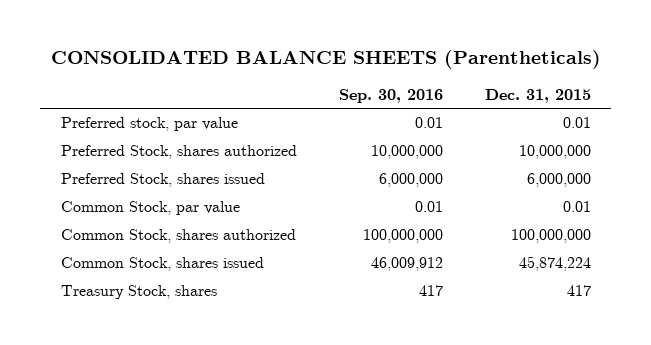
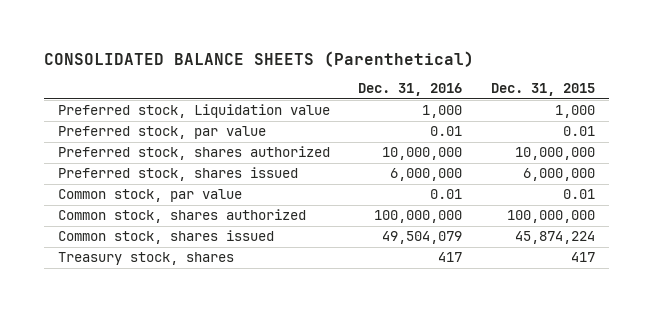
- CONSOLIDATED BALANCE SHEETS (Parentheticals)
+ CONSOLIDATED BALANCE SHEETS (Parenthetical)
- | Sep. 30, 2016 | Dec. 31, 2015
+ | Dec. 31, 2016 | Dec. 31, 2015
+ Preferred stock, Liquidation value | 1,000 | 1,000
- Preferred Stock, shares authorized | 10,000,000 | 10,000,000
- Preferred Stock, shares issued | 6,000,000 | 6,000,000
- Common Stock, par value | 0.01 | 0.01
- Common Stock, shares authorized | 100,000,000 | 100,000,000
- Common Stock, shares issued | 46,009,912 | 45,874,224
- Treasury Stock, shares | 417 | 417
+ Preferred stock, shares authorized | 10,000,000 | 10,000,000
+ Preferred stock, shares issued | 6,000,000 | 6,000,000
+ Common stock, par value | 0.01 | 0.01
+ Common stock, shares authorized | 100,000,000 | 100,000,000
+ Common stock, shares issued | 49,504,079 | 45,874,224
+ Treasury stock, shares | 417 | 417

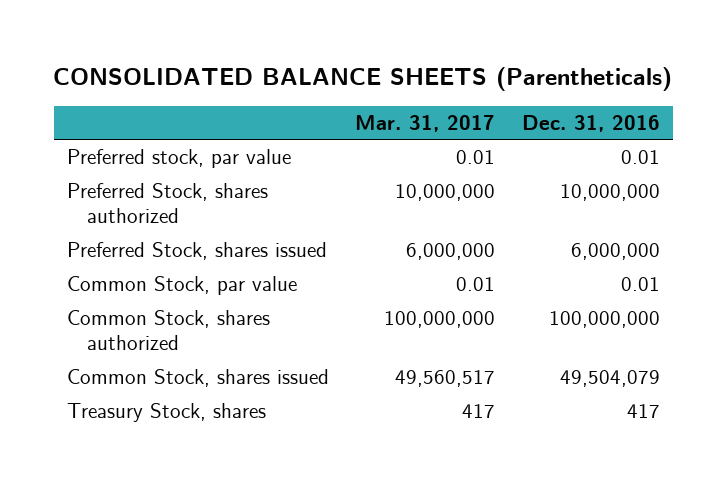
- CONSOLIDATED BALANCE SHEETS (Parenthetical)
+ CONSOLIDATED BALANCE SHEETS (Parentheticals)
- | Dec. 31, 2016 | Dec. 31, 2015
+ | Mar. 31, 2017 | Dec. 31, 2016
- Preferred stock, Liquidation value | 1,000 | 1,000
- Preferred stock, shares authorized | 10,000,000 | 10,000,000
- Preferred stock, shares issued | 6,000,000 | 6,000,000
- Common stock, par value | 0.01 | 0.01
- Common stock, shares authorized | 100,000,000 | 100,000,000
- Common stock, shares issued | 49,504,079 | 45,874,224
- Treasury stock, shares | 417 | 417
+ Preferred Stock, shares authorized | 10,000,000 | 10,000,000
+ Preferred Stock, shares issued | 6,000,000 | 6,000,000
+ Common Stock, par value | 0.01 | 0.01
+ Common Stock, shares authorized | 100,000,000 | 100,000,000
+ Common Stock, shares issued | 49,560,517 | 49,504,079
+ Treasury Stock, shares | 417 | 417

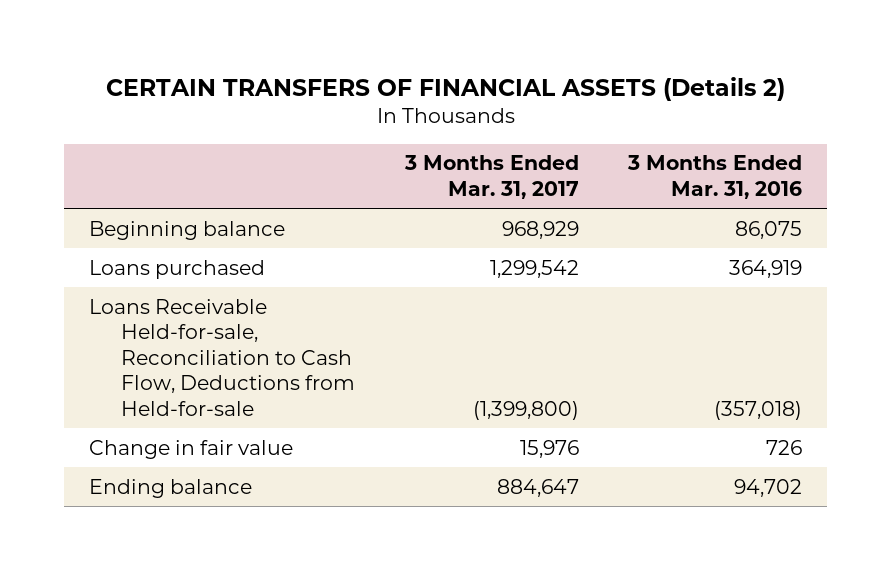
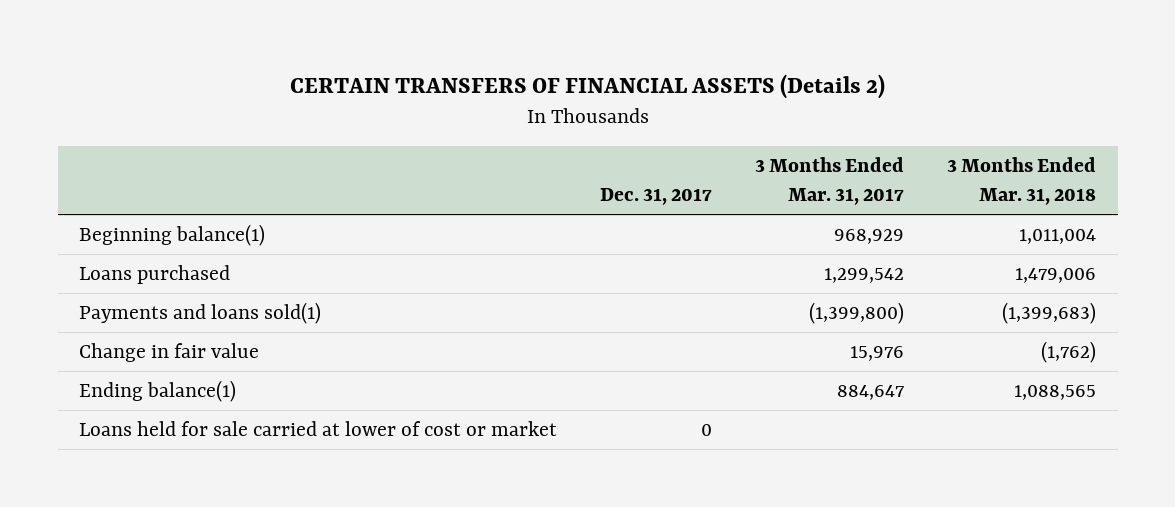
- | 3 Months Ended Mar. 31, 2017 | 3 Months Ended Mar. 31, 2016
+ | Dec. 31, 2017 | 3 Months Ended Mar. 31, 2017 | 3 Months Ended Mar. 31, 2018
- Beginning balance | 968,929 | 86,075
+ Beginning balance(1) | | 968,929 | 1,011,004
- Loans Receivable Held-for-sale, Reconciliation to Cash Flow, Deductions from Held-for-sale | (1,399,800) | (357,018)
+ Payments and loans sold(1) | | (1,399,800) | (1,399,683)
- Ending balance | 884,647 | 94,702
+ Ending balance(1) | | 884,647 | 1,088,565
+ Loans held for sale carried at lower of cost or market | 0 | |

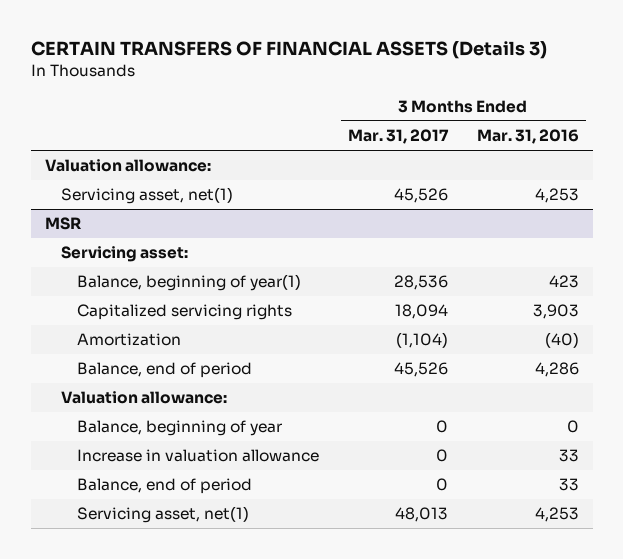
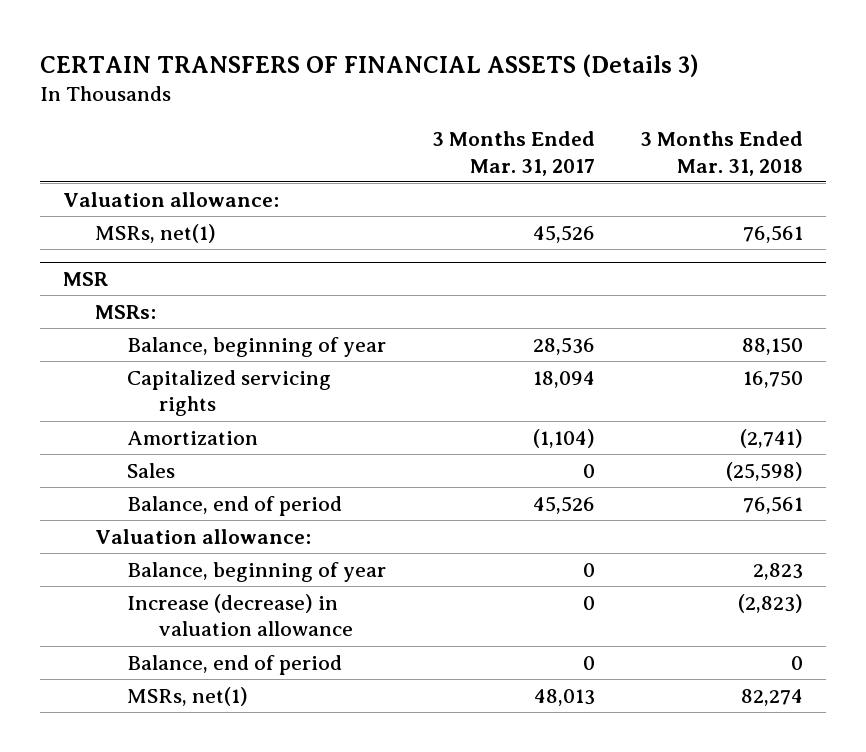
- | 3 Months Ended Mar. 31, 2017 | 3 Months Ended Mar. 31, 2016
+ | 3 Months Ended Mar. 31, 2017 | 3 Months Ended Mar. 31, 2018
- Servicing asset, net(1) | 45,526 | 4,253
+ MSRs, net(1) | 45,526 | 76,561
@ MSR
- Servicing asset:
- Balance, beginning of year(1) | 28,536 | 423
+ MSRs:
+ Balance, beginning of year | 28,536 | 88,150
+ Sales | 0 | (25,598)
- Increase in valuation allowance | 0 | 33
+ Increase (decrease) in valuation allowance | 0 | (2,823)
- Servicing asset, net(1) | 48,013 | 4,253
+ MSRs, net(1) | 48,013 | 82,274

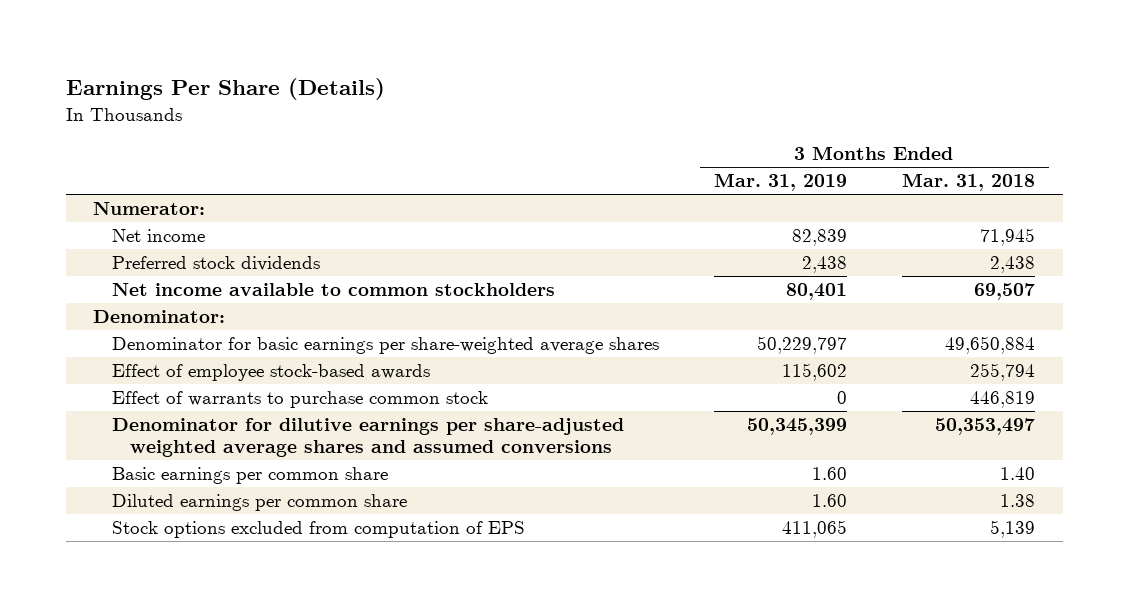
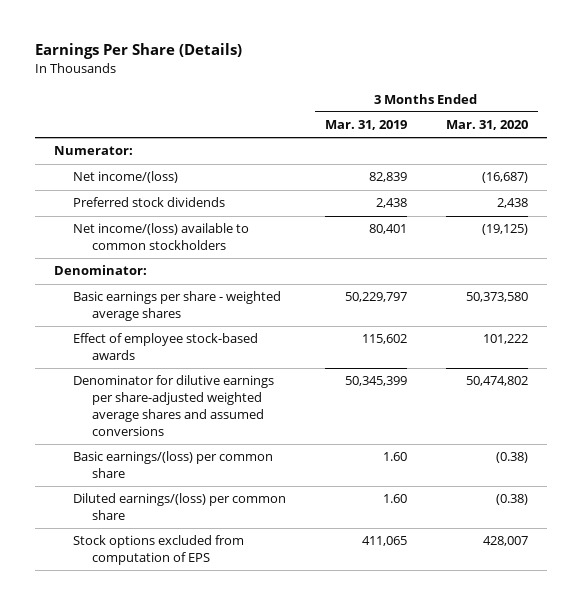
- | 3 Months Ended Mar. 31, 2019 | 3 Months Ended Mar. 31, 2018
+ | 3 Months Ended Mar. 31, 2019 | 3 Months Ended Mar. 31, 2020
- Net income | 82,839 | 71,945
+ Net income/(loss) | 82,839 | (16,687)
- Net income available to common stockholders | 80,401 | 69,507
+ Net income/(loss) available to common stockholders | 80,401 | (19,125)
- Denominator for basic earnings per share-weighted average shares | 50,229,797 | 49,650,884
+ Basic earnings per share - weighted average shares | 50,229,797 | 50,373,580
- Effect of warrants to purchase common stock | 0 | 446,819
- Basic earnings per common share | 1.60 | 1.40
- Diluted earnings per common share | 1.60 | 1.38
+ Basic earnings/(loss) per common share | 1.60 | (0.38)
+ Diluted earnings/(loss) per common share | 1.60 | (0.38)

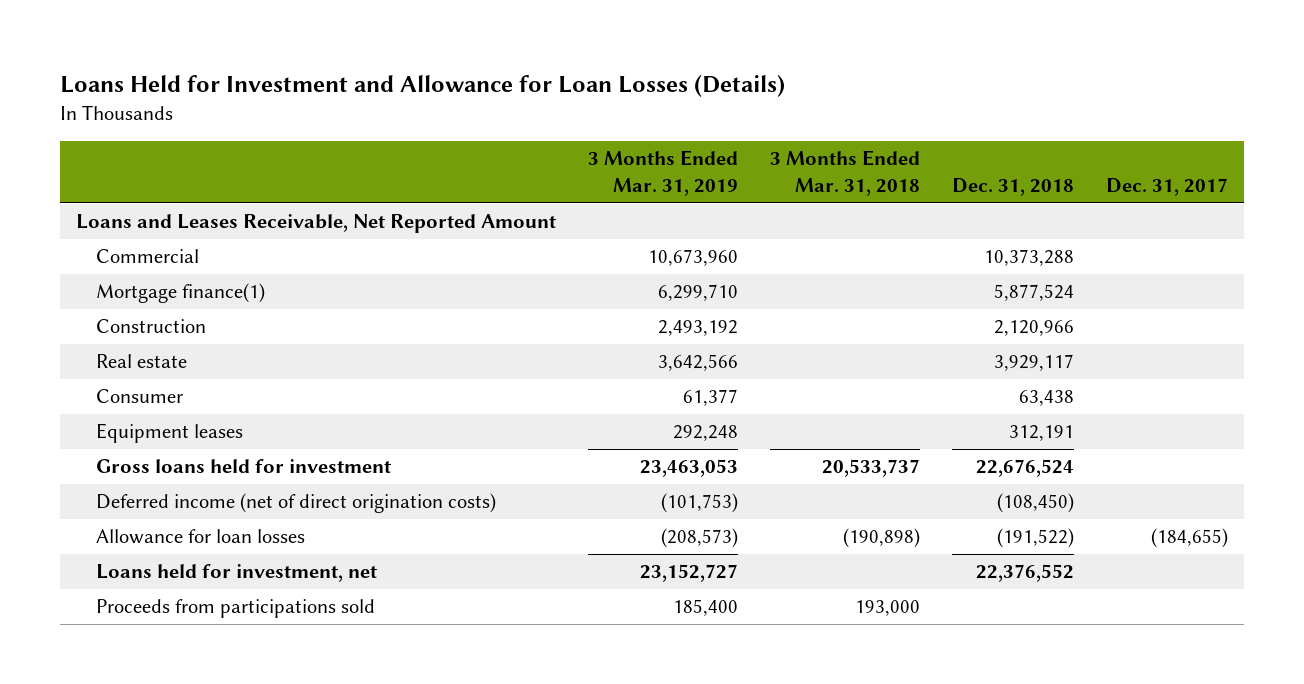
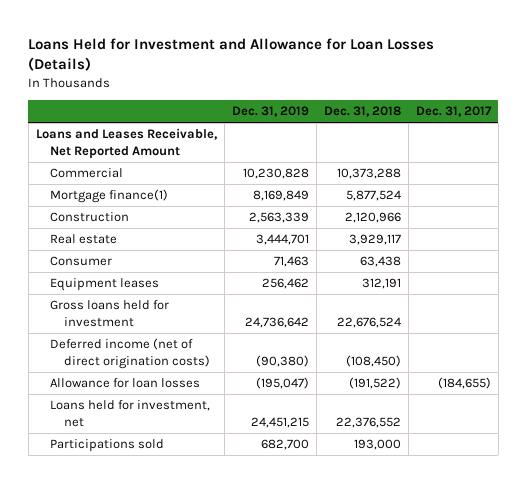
- | 3 Months Ended Mar. 31, 2019 | 3 Months Ended Mar. 31, 2018 | Dec. 31, 2018 | Dec. 31, 2017
+ | Dec. 31, 2019 | Dec. 31, 2018 | Dec. 31, 2017
- Proceeds from participations sold | 185,400 | 193,000 | |
+ Participations sold | 682,700 | 193,000 |

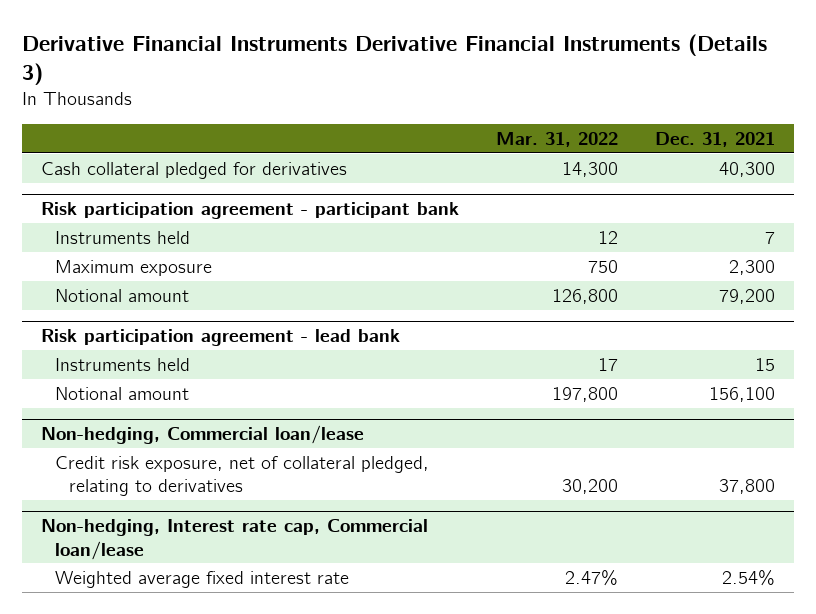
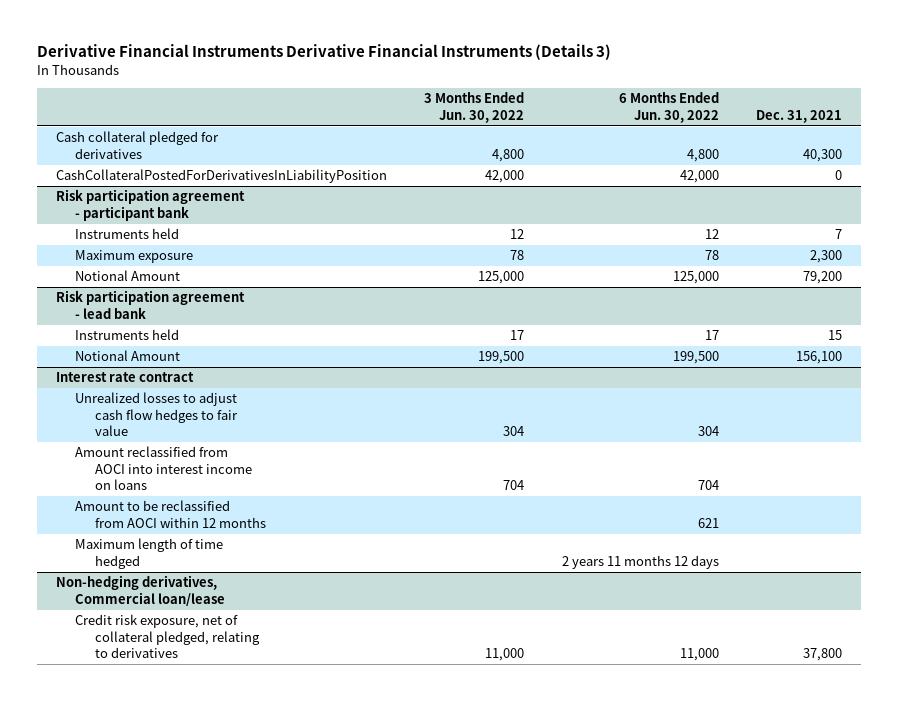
- | Mar. 31, 2022 | Dec. 31, 2021
+ | 3 Months Ended Jun. 30, 2022 | 6 Months Ended Jun. 30, 2022 | Dec. 31, 2021
+ CashCollateralPostedForDerivativesInLiabilityPosition | 42,000 | 42,000 | 0
@ Risk participation agreement - participant bank
- Notional amount | 126,800 | 79,200
+ Notional Amount | 125,000 | 125,000 | 79,200
@ Risk participation agreement - lead bank
- Notional amount | 197,800 | 156,100
- Non-hedging, Commercial loan/lease
@ Risk participation agreement - lead bank
+ Notional Amount | 199,500 | 199,500 | 156,100
+ Interest rate contract
+ Unrealized losses to adjust cash flow hedges to fair value | 304 | 304 |
+ Amount reclassified from AOCI into interest income on loans | 704 | 704 |
+ Amount to be reclassified from AOCI within 12 months | | 621 |
+ Maximum length of time hedged | | 2 years 11 months 12 days |
+ Non-hedging derivatives, Commercial loan/lease
- Non-hedging, Interest rate cap, Commercial loan/lease
- Weighted average fixed interest rate | 2.47% | 2.54%

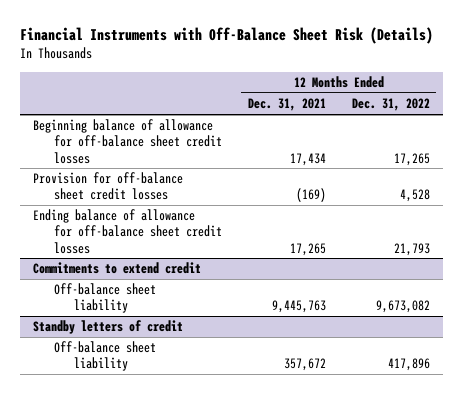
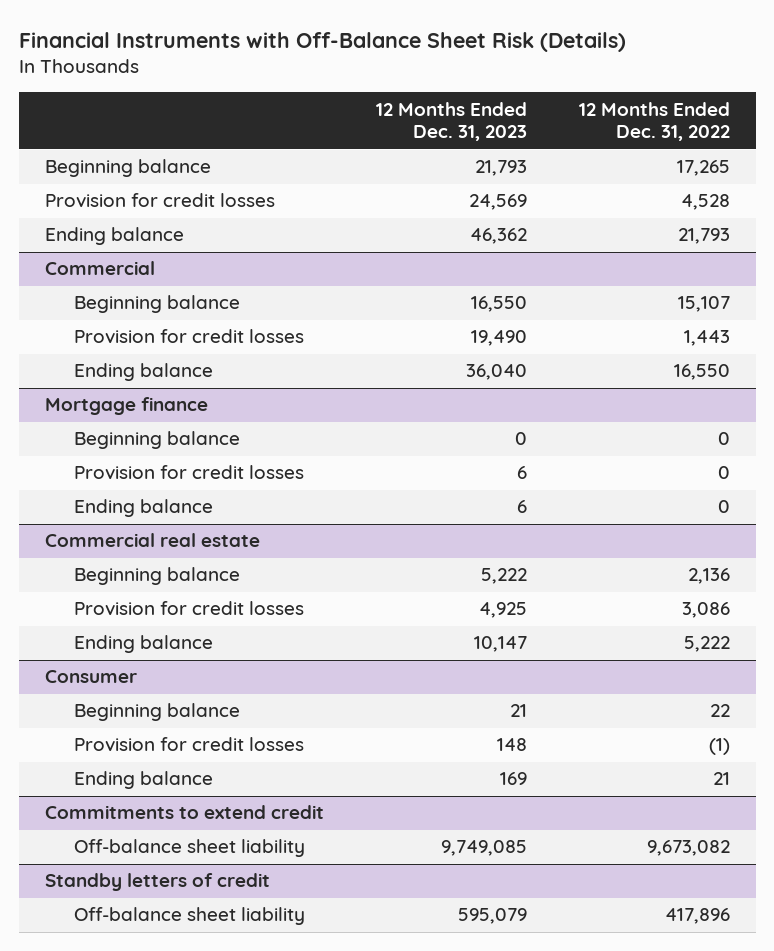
- | 12 Months Ended Dec. 31, 2021 | 12 Months Ended Dec. 31, 2022
+ | 12 Months Ended Dec. 31, 2023 | 12 Months Ended Dec. 31, 2022
- Beginning balance of allowance for off-balance sheet credit losses | 17,434 | 17,265
- Provision for off-balance sheet credit losses | (169) | 4,528
- Ending balance of allowance for off-balance sheet credit losses | 17,265 | 21,793
+ Beginning balance | 21,793 | 17,265
+ Provision for credit losses | 24,569 | 4,528
+ Ending balance | 46,362 | 21,793
+ Commercial
+ Beginning balance | 16,550 | 15,107
+ Provision for credit losses | 19,490 | 1,443
+ Ending balance | 36,040 | 16,550
+ Mortgage finance
+ Beginning balance | 0 | 0
+ Provision for credit losses | 6 | 0
+ Ending balance | 6 | 0
+ Commercial real estate
+ Beginning balance | 5,222 | 2,136
+ Provision for credit losses | 4,925 | 3,086
+ Ending balance | 10,147 | 5,222
+ Consumer
+ Beginning balance | 21 | 22
+ Provision for credit losses | 148 | (1)
+ Ending balance | 169 | 21

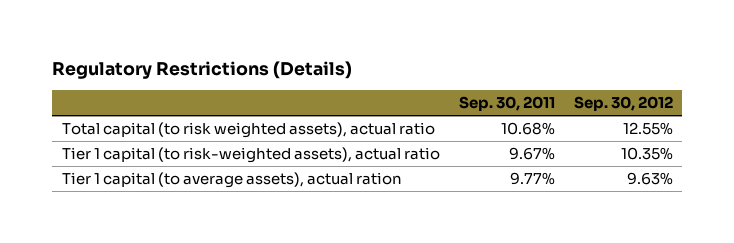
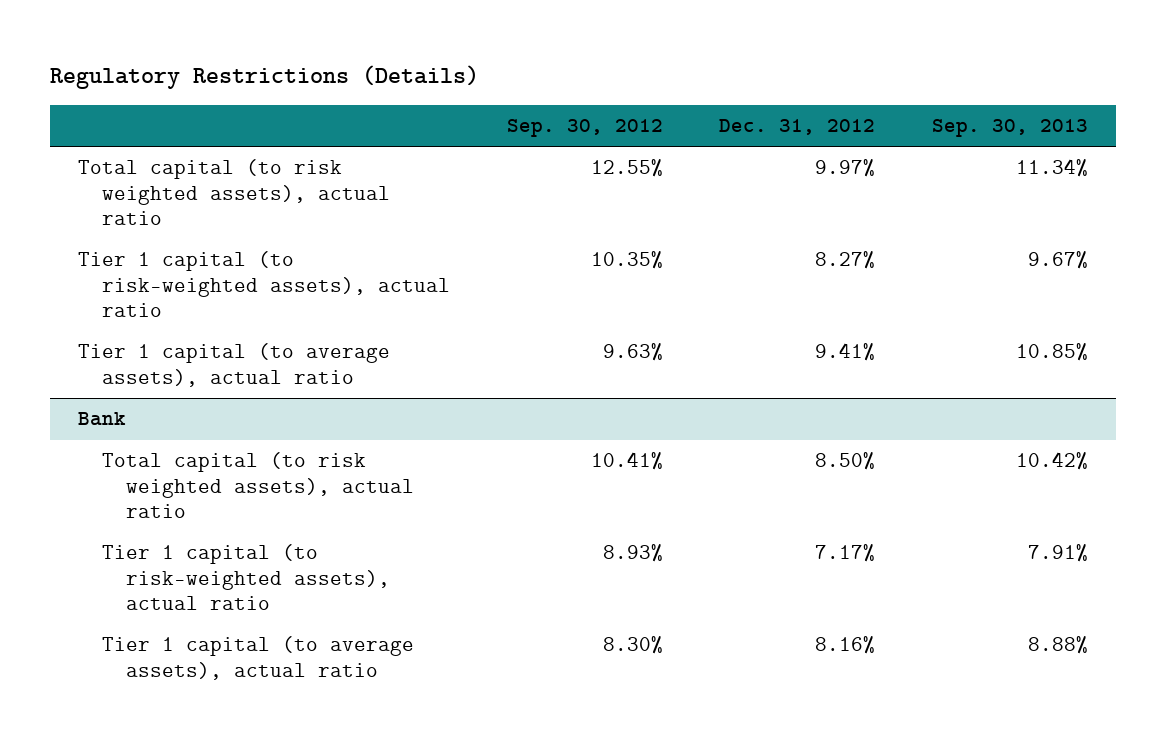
- | Sep. 30, 2011 | Sep. 30, 2012
+ | Sep. 30, 2012 | Dec. 31, 2012 | Sep. 30, 2013
- Tier 1 capital (to average assets), actual ration | 9.77% | 9.63%
+ Tier 1 capital (to average assets), actual ratio | 9.63% | 9.41% | 10.85%
+ Bank
+ Total capital (to risk weighted assets), actual ratio | 10.41% | 8.50% | 10.42%
+ Tier 1 capital (to risk-weighted assets), actual ratio | 8.93% | 7.17% | 7.91%
+ Tier 1 capital (to average assets), actual ratio | 8.30% | 8.16% | 8.88%

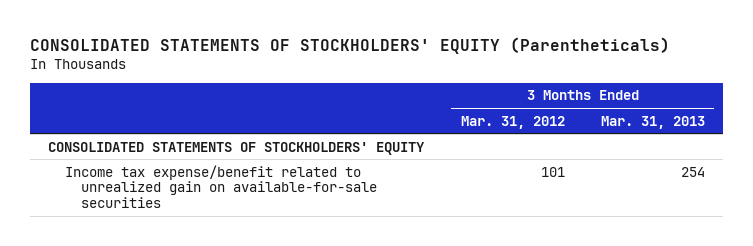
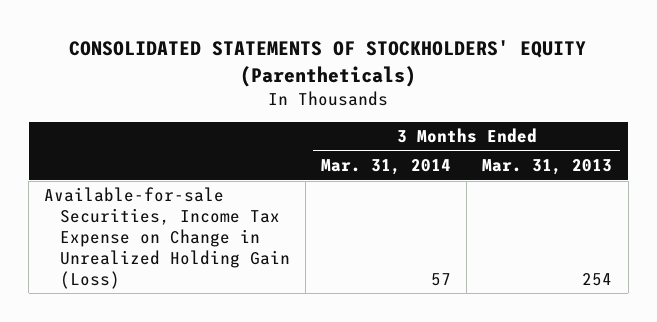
- | 3 Months Ended Mar. 31, 2012 | 3 Months Ended Mar. 31, 2013
+ | 3 Months Ended Mar. 31, 2014 | 3 Months Ended Mar. 31, 2013
- CONSOLIDATED STATEMENTS OF STOCKHOLDERS' EQUITY
- Income tax expense/benefit related to unrealized gain on available-for-sale securities | 101 | 254
+ Available-for-sale Securities, Income Tax Expense on Change in Unrealized Holding Gain (Loss) | 57 | 254

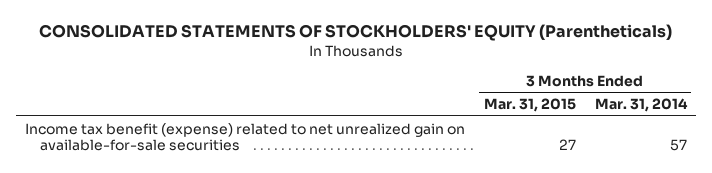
- | 3 Months Ended Mar. 31, 2014 | 3 Months Ended Mar. 31, 2013
+ | 3 Months Ended Mar. 31, 2015 | 3 Months Ended Mar. 31, 2014
- Available-for-sale Securities, Income Tax Expense on Change in Unrealized Holding Gain (Loss) | 57 | 254
+ Income tax benefit (expense) related to net unrealized gain on available-for-sale securities | 27 | 57

